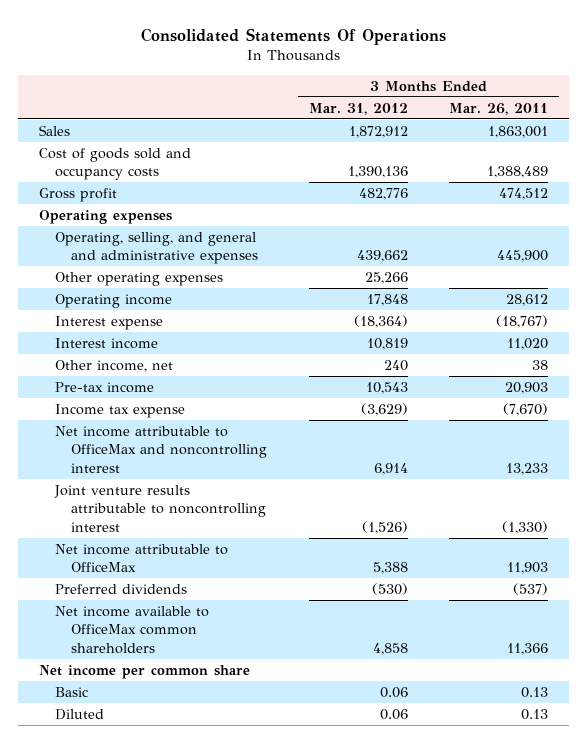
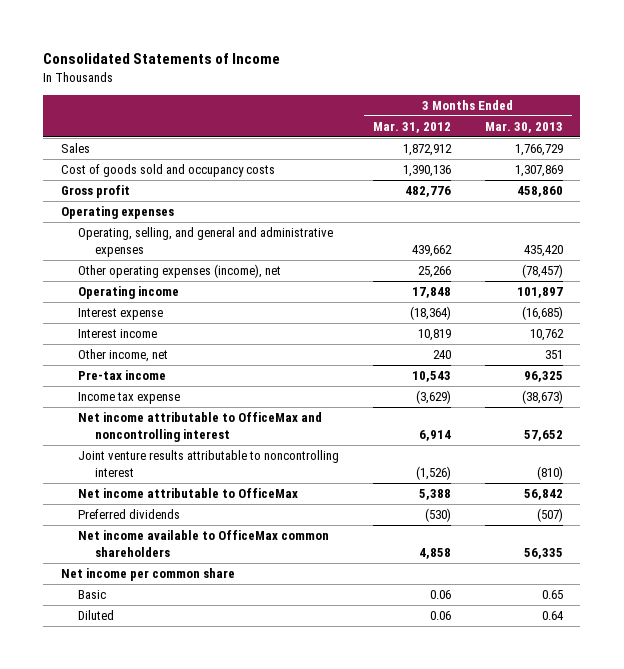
- Consolidated Statements Of Operations
+ Consolidated Statements of Income
- | 3 Months Ended Mar. 31, 2012 | 3 Months Ended Mar. 26, 2011
+ | 3 Months Ended Mar. 31, 2012 | 3 Months Ended Mar. 30, 2013
- Other operating expenses | 25,266 |
+ Other operating expenses (income), net | 25,266 | (78,457)

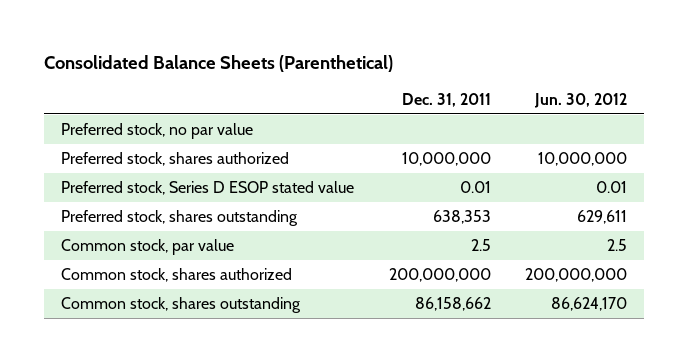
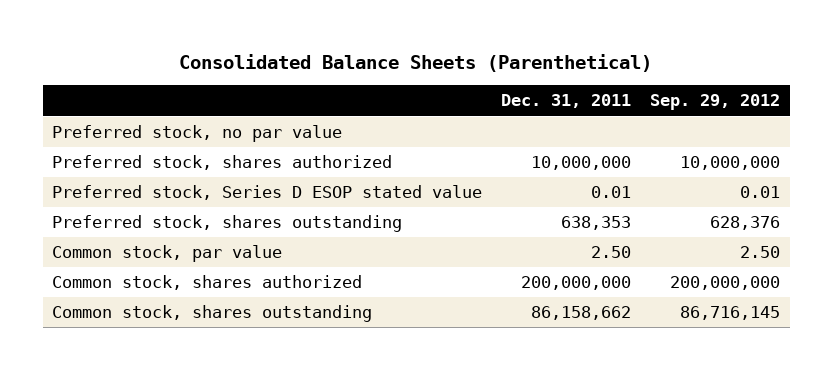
- | Dec. 31, 2011 | Jun. 30, 2012
+ | Dec. 31, 2011 | Sep. 29, 2012
- Common stock, par value | 2.5 | 2.5
+ Common stock, par value | 2.50 | 2.50

